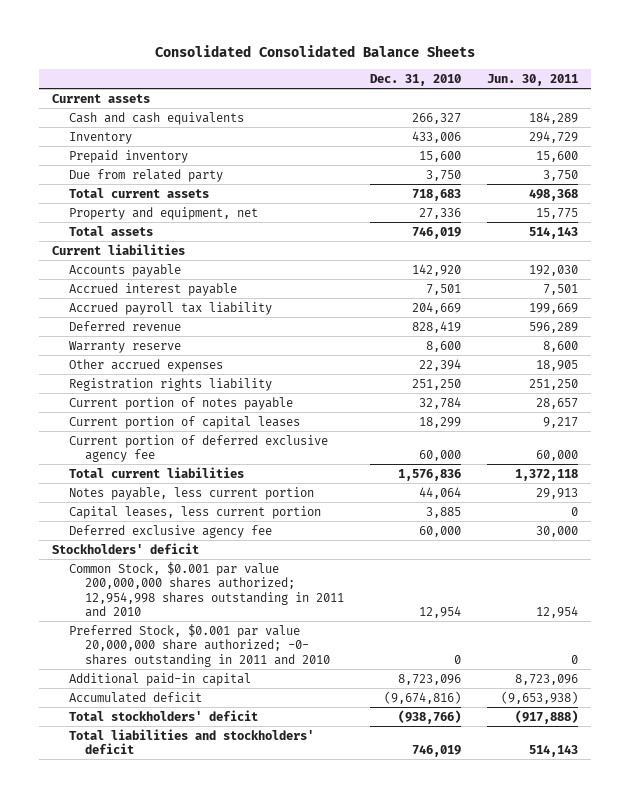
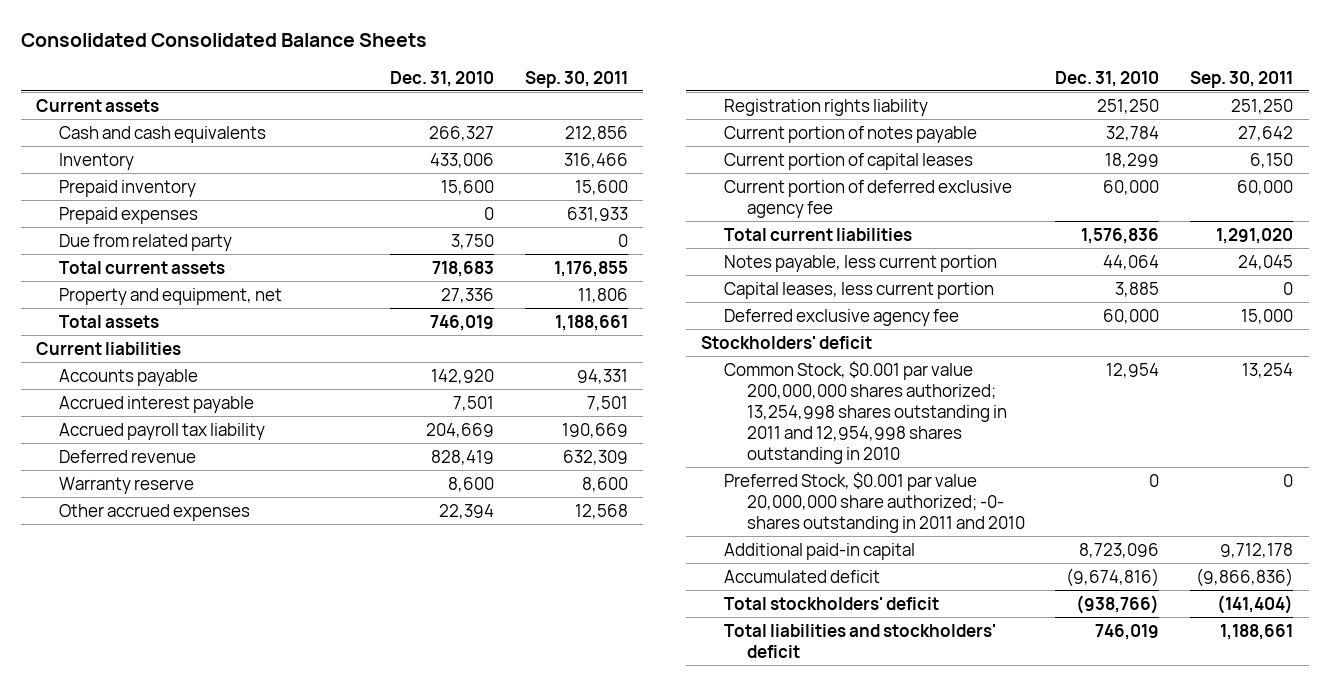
- | Dec. 31, 2010 | Jun. 30, 2011
+ | Dec. 31, 2010 | Sep. 30, 2011
+ Prepaid expenses | 0 | 631,933
- Common Stock, $0.001 par value 200,000,000 shares authorized; 12,954,998 shares outstanding in 2011 and 2010 | 12,954 | 12,954
+ Common Stock, $0.001 par value 200,000,000 shares authorized; 13,254,998 shares outstanding in 2011 and 12,954,998 shares outstanding in 2010 | 12,954 | 13,254

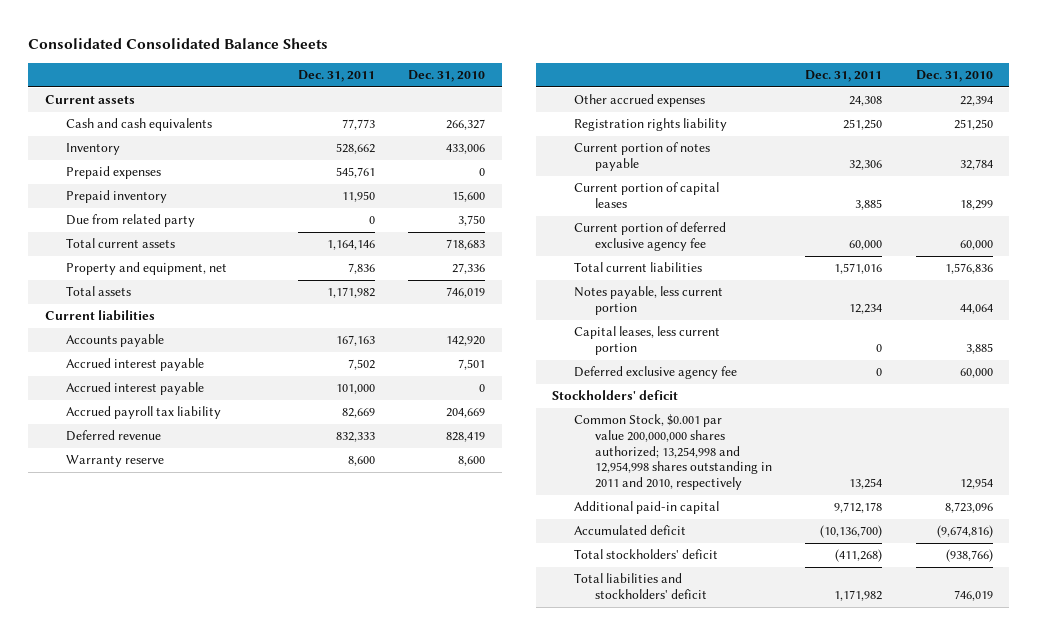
- | Dec. 31, 2010 | Sep. 30, 2011
+ | Dec. 31, 2011 | Dec. 31, 2010
moved down: Prepaid inventory | 11,950 | 15,600
+ Accrued interest payable | 101,000 | 0
- Common Stock, $0.001 par value 200,000,000 shares authorized; 13,254,998 shares outstanding in 2011 and 12,954,998 shares outstanding in 2010 | 12,954 | 13,254
- Preferred Stock, $0.001 par value 20,000,000 share authorized; -0- shares outstanding in 2011 and 2010 | 0 | 0
+ Common Stock, $0.001 par value 200,000,000 shares authorized; 13,254,998 and 12,954,998 shares outstanding in 2011 and 2010, respectively | 13,254 | 12,954

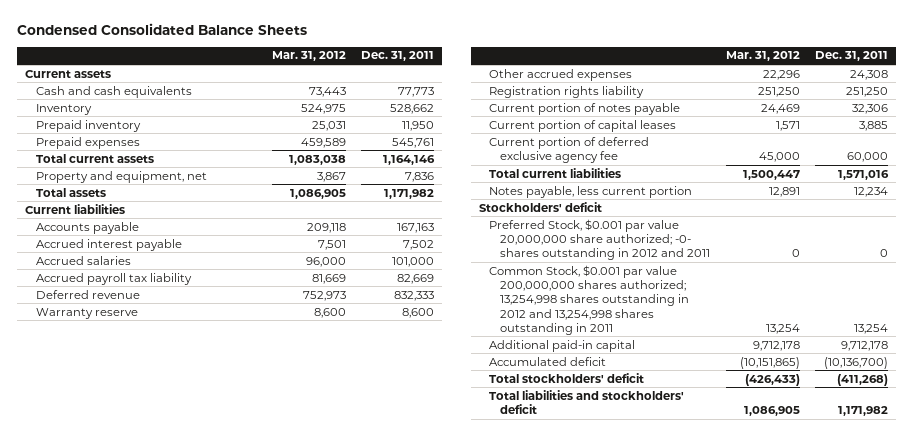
- Consolidated Consolidated Balance Sheets
+ Condensed Consolidated Balance Sheets
- | Dec. 31, 2011 | Dec. 31, 2010
+ | Mar. 31, 2012 | Dec. 31, 2011
- Due from related party | 0 | 3,750
moved down: Prepaid expenses | 459,589 | 545,761
- Accrued interest payable | 101,000 | 0
+ Accrued salaries | 96,000 | 101,000
- Capital leases, less current portion | 0 | 3,885
- Deferred exclusive agency fee | 0 | 60,000
- Common Stock, $0.001 par value 200,000,000 shares authorized; 13,254,998 and 12,954,998 shares outstanding in 2011 and 2010, respectively | 13,254 | 12,954
+ Preferred Stock, $0.001 par value 20,000,000 share authorized; -0- shares outstanding in 2012 and 2011 | 0 | 0
+ Common Stock, $0.001 par value 200,000,000 shares authorized; 13,254,998 shares outstanding in 2012 and 13,254,998 shares outstanding in 2011 | 13,254 | 13,254

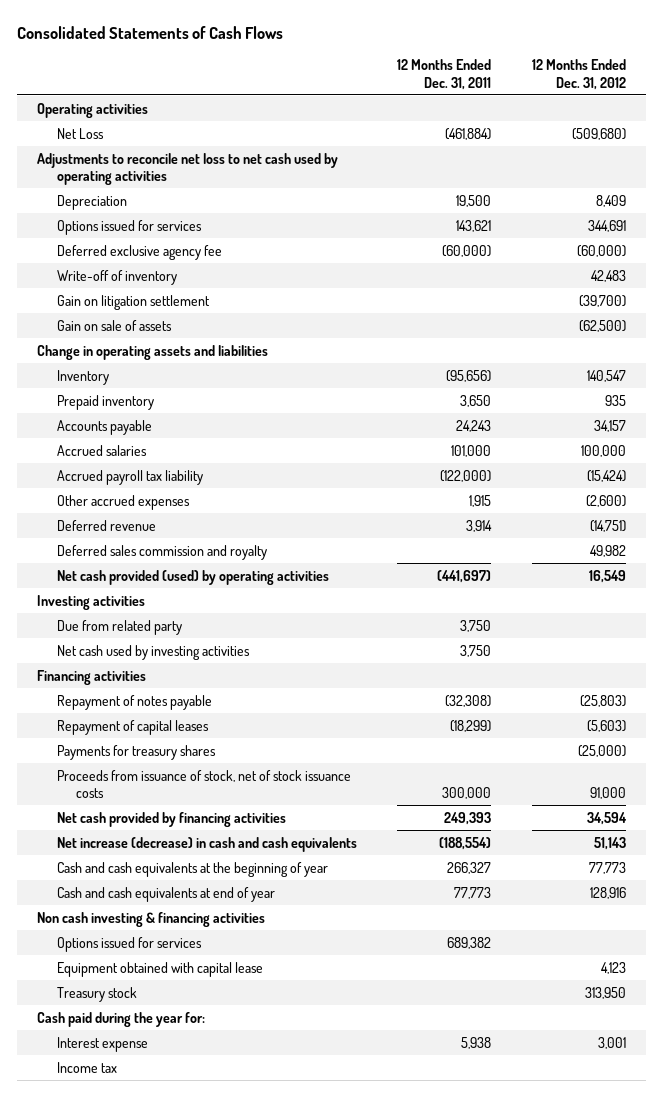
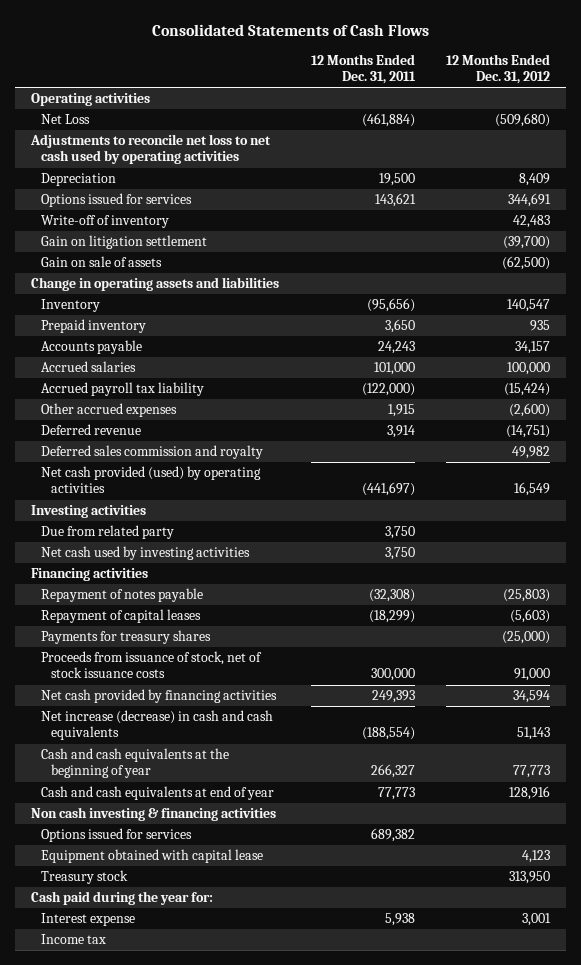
- Deferred exclusive agency fee | (60,000) | (60,000)

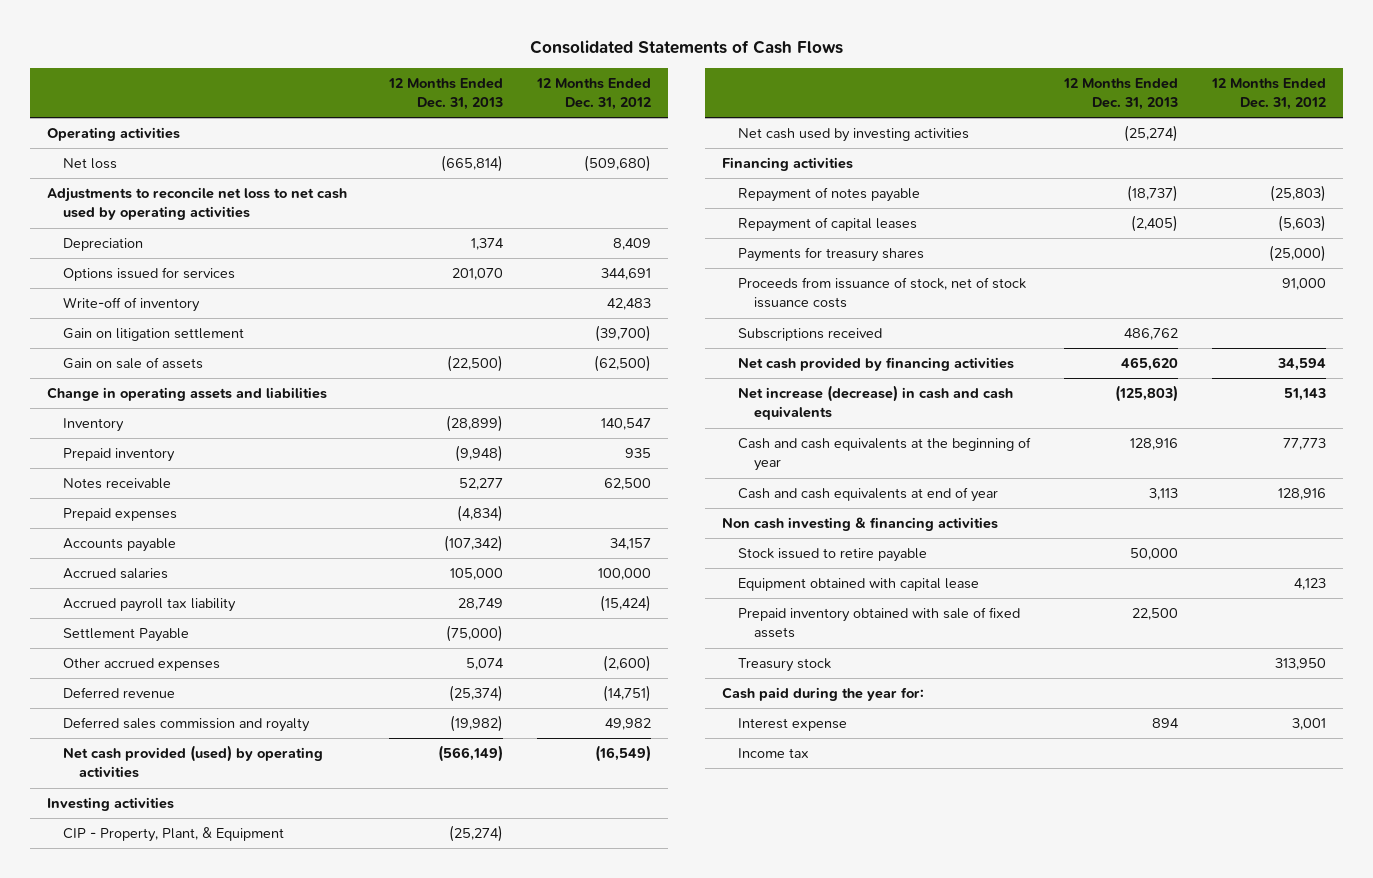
- | 12 Months Ended Dec. 31, 2011 | 12 Months Ended Dec. 31, 2012
+ | 12 Months Ended Dec. 31, 2013 | 12 Months Ended Dec. 31, 2012
- Net Loss | (461,884) | (509,680)
+ Net loss | (665,814) | (509,680)
+ Notes receivable | 52,277 | 62,500
+ Prepaid expenses | (4,834) |
+ Settlement Payable | (75,000) |
- Net cash provided (used) by operating activities | (441,697) | 16,549
+ Net cash provided (used) by operating activities | (566,149) | (16,549)
- Due from related party | 3,750 |
+ CIP - Property, Plant, & Equipment | (25,274) |
+ Subscriptions received | 486,762 |
- Options issued for services | 689,382 |
+ Stock issued to retire payable | 50,000 |
+ Prepaid inventory obtained with sale of fixed assets | 22,500 |

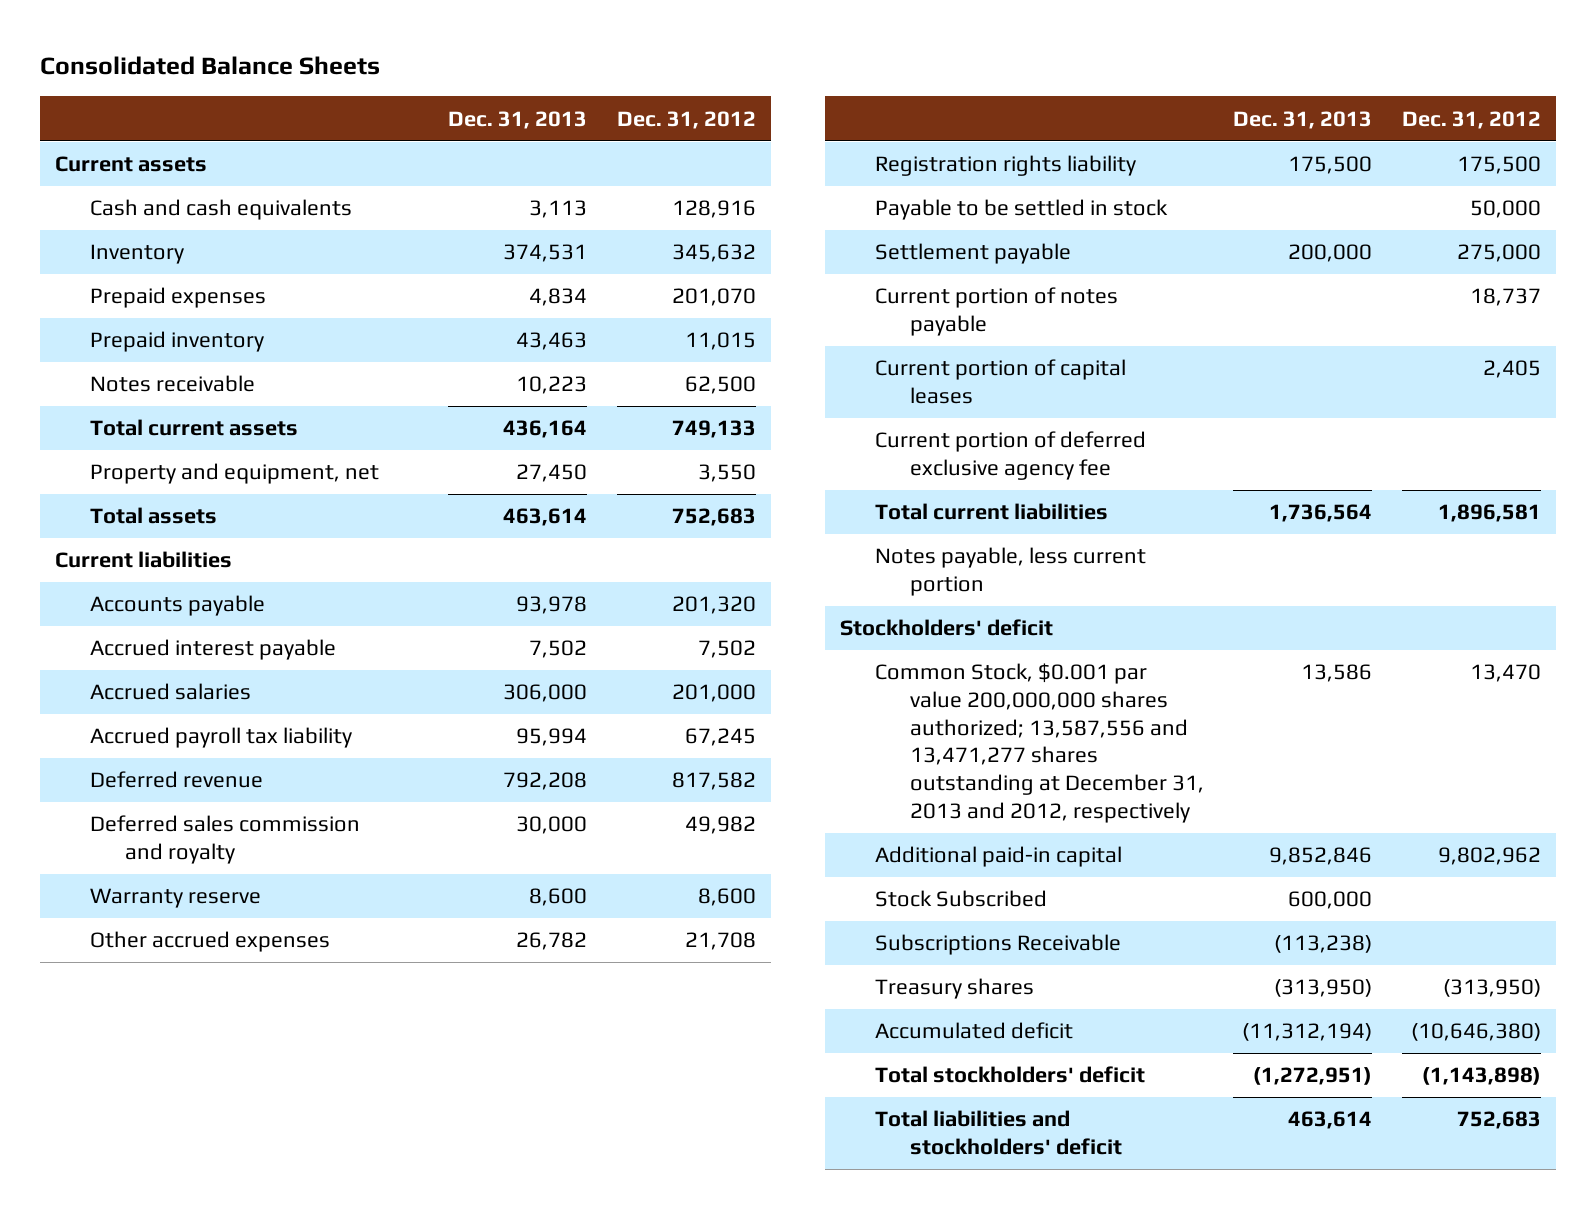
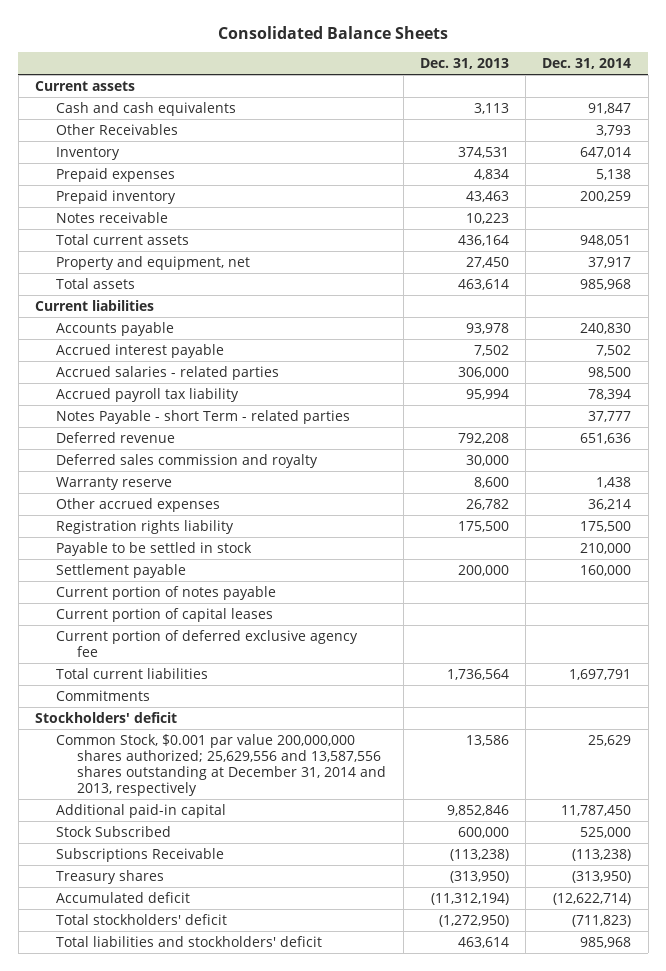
- | Dec. 31, 2013 | Dec. 31, 2012
+ | Dec. 31, 2013 | Dec. 31, 2014
+ Other Receivables | | 3,793
- Accrued salaries | 306,000 | 201,000
+ Accrued salaries - related parties | 306,000 | 98,500
+ Notes Payable - short Term - related parties | | 37,777
- Notes payable, less current portion
+ Commitments
- Common Stock, $0.001 par value 200,000,000 shares authorized; 13,587,556 and 13,471,277 shares outstanding at December 31, 2013 and 2012, respectively | 13,586 | 13,470
+ Common Stock, $0.001 par value 200,000,000 shares authorized; 25,629,556 and 13,587,556 shares outstanding at December 31, 2014 and 2013, respectively | 13,586 | 25,629
- Total stockholders' deficit | (1,272,951) | (1,143,898)
+ Total stockholders' deficit | (1,272,950) | (711,823)

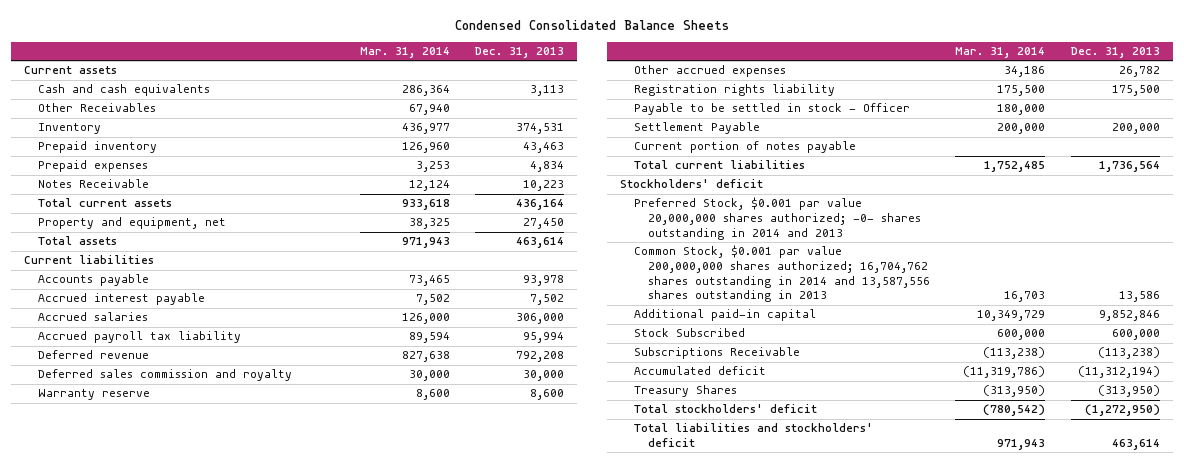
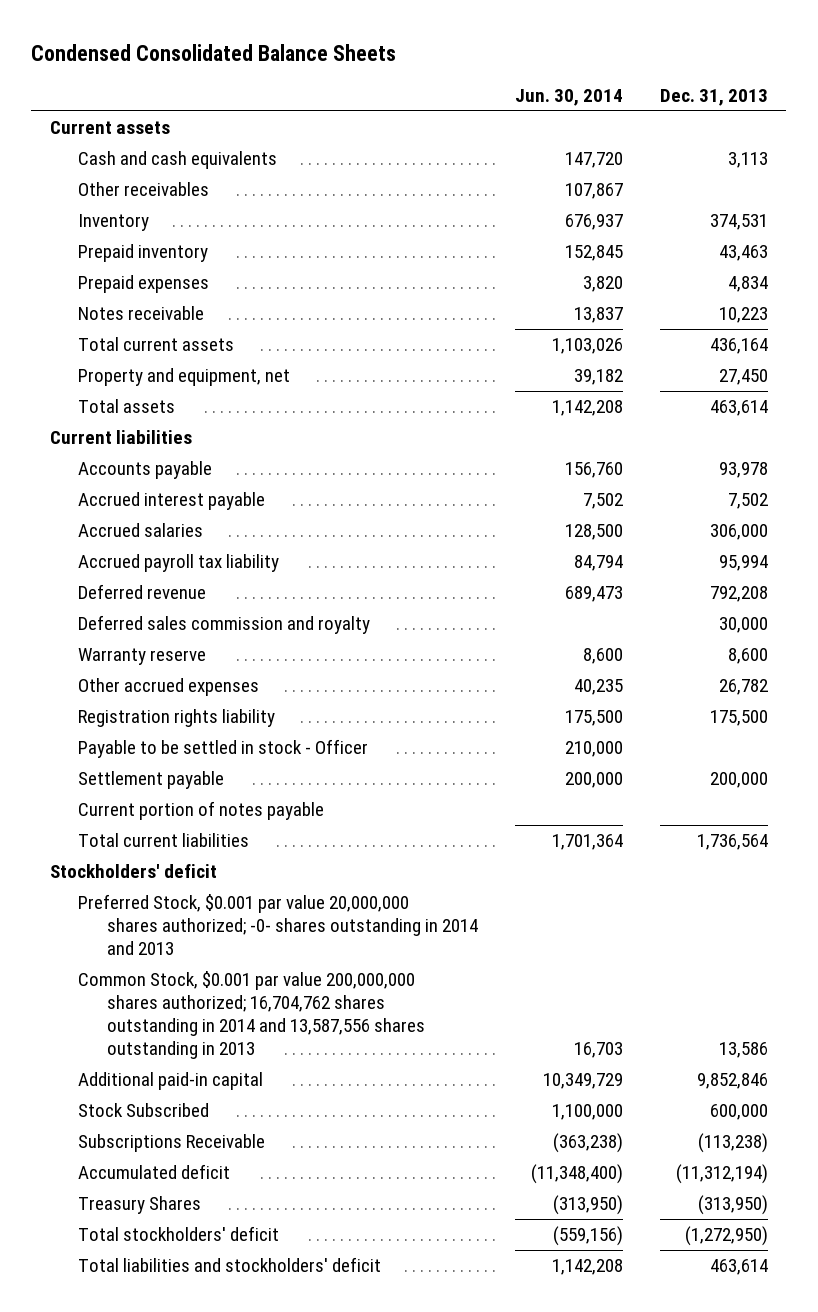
- | Mar. 31, 2014 | Dec. 31, 2013
+ | Jun. 30, 2014 | Dec. 31, 2013
- Other Receivables | 67,940 |
+ Other receivables | 107,867 |
- Notes Receivable | 12,124 | 10,223
+ Notes receivable | 13,837 | 10,223
- Settlement Payable | 200,000 | 200,000
+ Settlement payable | 200,000 | 200,000

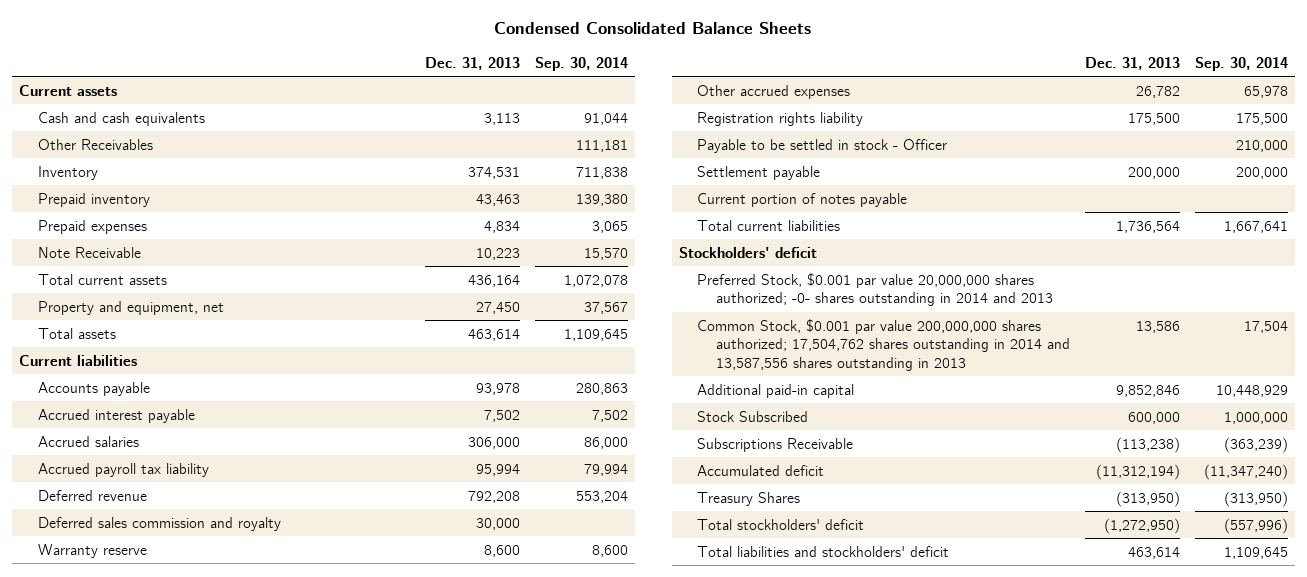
- | Jun. 30, 2014 | Dec. 31, 2013
+ | Dec. 31, 2013 | Sep. 30, 2014
- Other receivables | 107,867 |
+ Other Receivables | | 111,181
- Notes receivable | 13,837 | 10,223
+ Note Receivable | 10,223 | 15,570
- Common Stock, $0.001 par value 200,000,000 shares authorized; 16,704,762 shares outstanding in 2014 and 13,587,556 shares outstanding in 2013 | 16,703 | 13,586
+ Common Stock, $0.001 par value 200,000,000 shares authorized; 17,504,762 shares outstanding in 2014 and 13,587,556 shares outstanding in 2013 | 13,586 | 17,504

